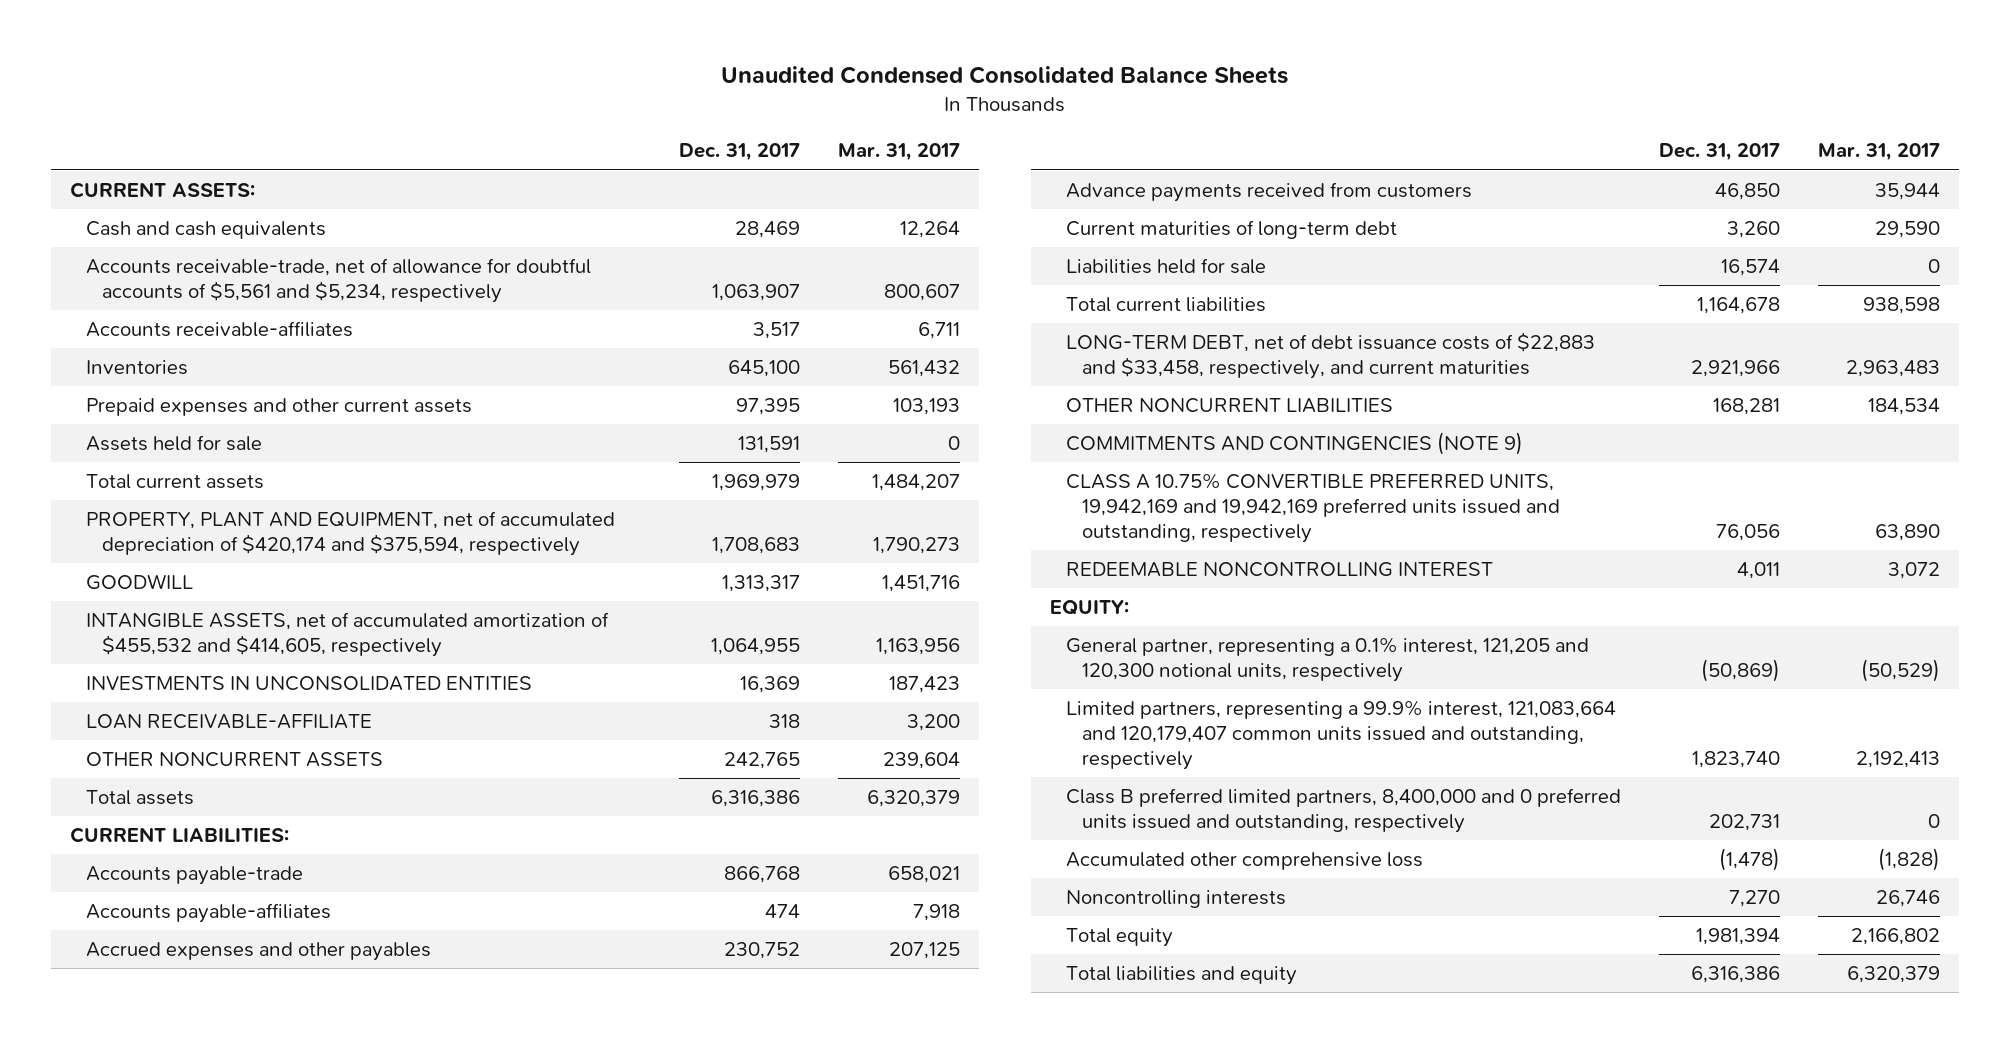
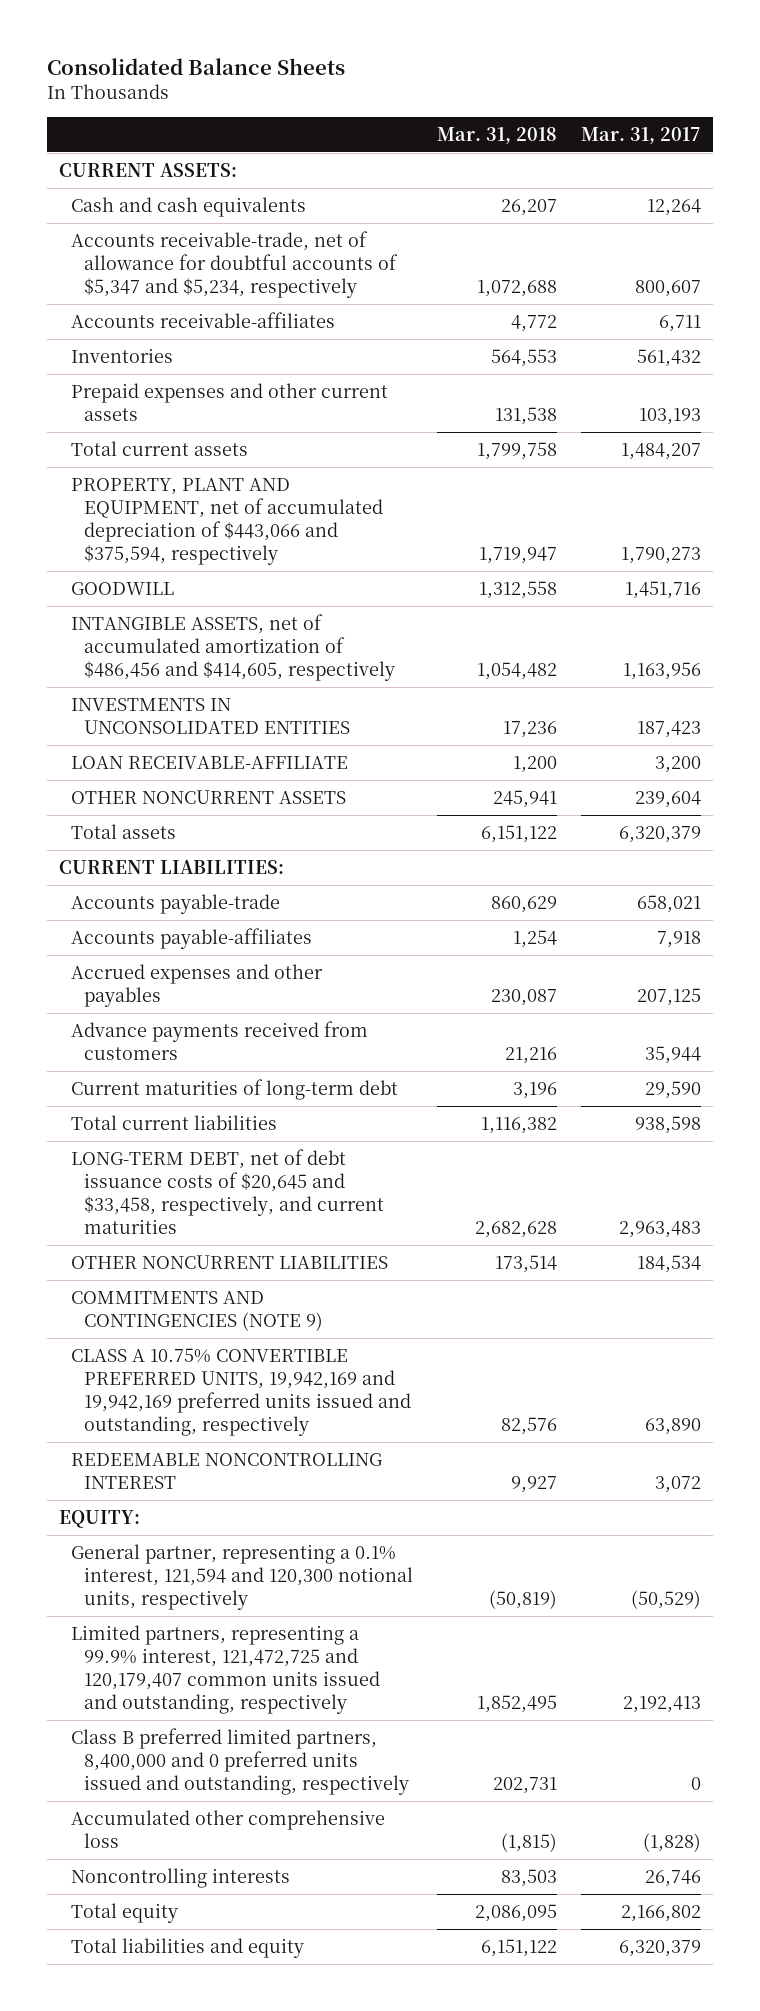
- Unaudited Condensed Consolidated Balance Sheets
+ Consolidated Balance Sheets
- | Dec. 31, 2017 | Mar. 31, 2017
+ | Mar. 31, 2018 | Mar. 31, 2017
- Accounts receivable-trade, net of allowance for doubtful accounts of $5,561 and $5,234, respectively | 1,063,907 | 800,607
+ Accounts receivable-trade, net of allowance for doubtful accounts of $5,347 and $5,234, respectively | 1,072,688 | 800,607
- Assets held for sale | 131,591 | 0
- PROPERTY, PLANT AND EQUIPMENT, net of accumulated depreciation of $420,174 and $375,594, respectively | 1,708,683 | 1,790,273
+ PROPERTY, PLANT AND EQUIPMENT, net of accumulated depreciation of $443,066 and $375,594, respectively | 1,719,947 | 1,790,273
- INTANGIBLE ASSETS, net of accumulated amortization of $455,532 and $414,605, respectively | 1,064,955 | 1,163,956
+ INTANGIBLE ASSETS, net of accumulated amortization of $486,456 and $414,605, respectively | 1,054,482 | 1,163,956
- Liabilities held for sale | 16,574 | 0
- LONG-TERM DEBT, net of debt issuance costs of $22,883 and $33,458, respectively, and current maturities | 2,921,966 | 2,963,483
+ LONG-TERM DEBT, net of debt issuance costs of $20,645 and $33,458, respectively, and current maturities | 2,682,628 | 2,963,483
- General partner, representing a 0.1% interest, 121,205 and 120,300 notional units, respectively | (50,869) | (50,529)
- Limited partners, representing a 99.9% interest, 121,083,664 and 120,179,407 common units issued and outstanding, respectively | 1,823,740 | 2,192,413
+ General partner, representing a 0.1% interest, 121,594 and 120,300 notional units, respectively | (50,819) | (50,529)
+ Limited partners, representing a 99.9% interest, 121,472,725 and 120,179,407 common units issued and outstanding, respectively | 1,852,495 | 2,192,413

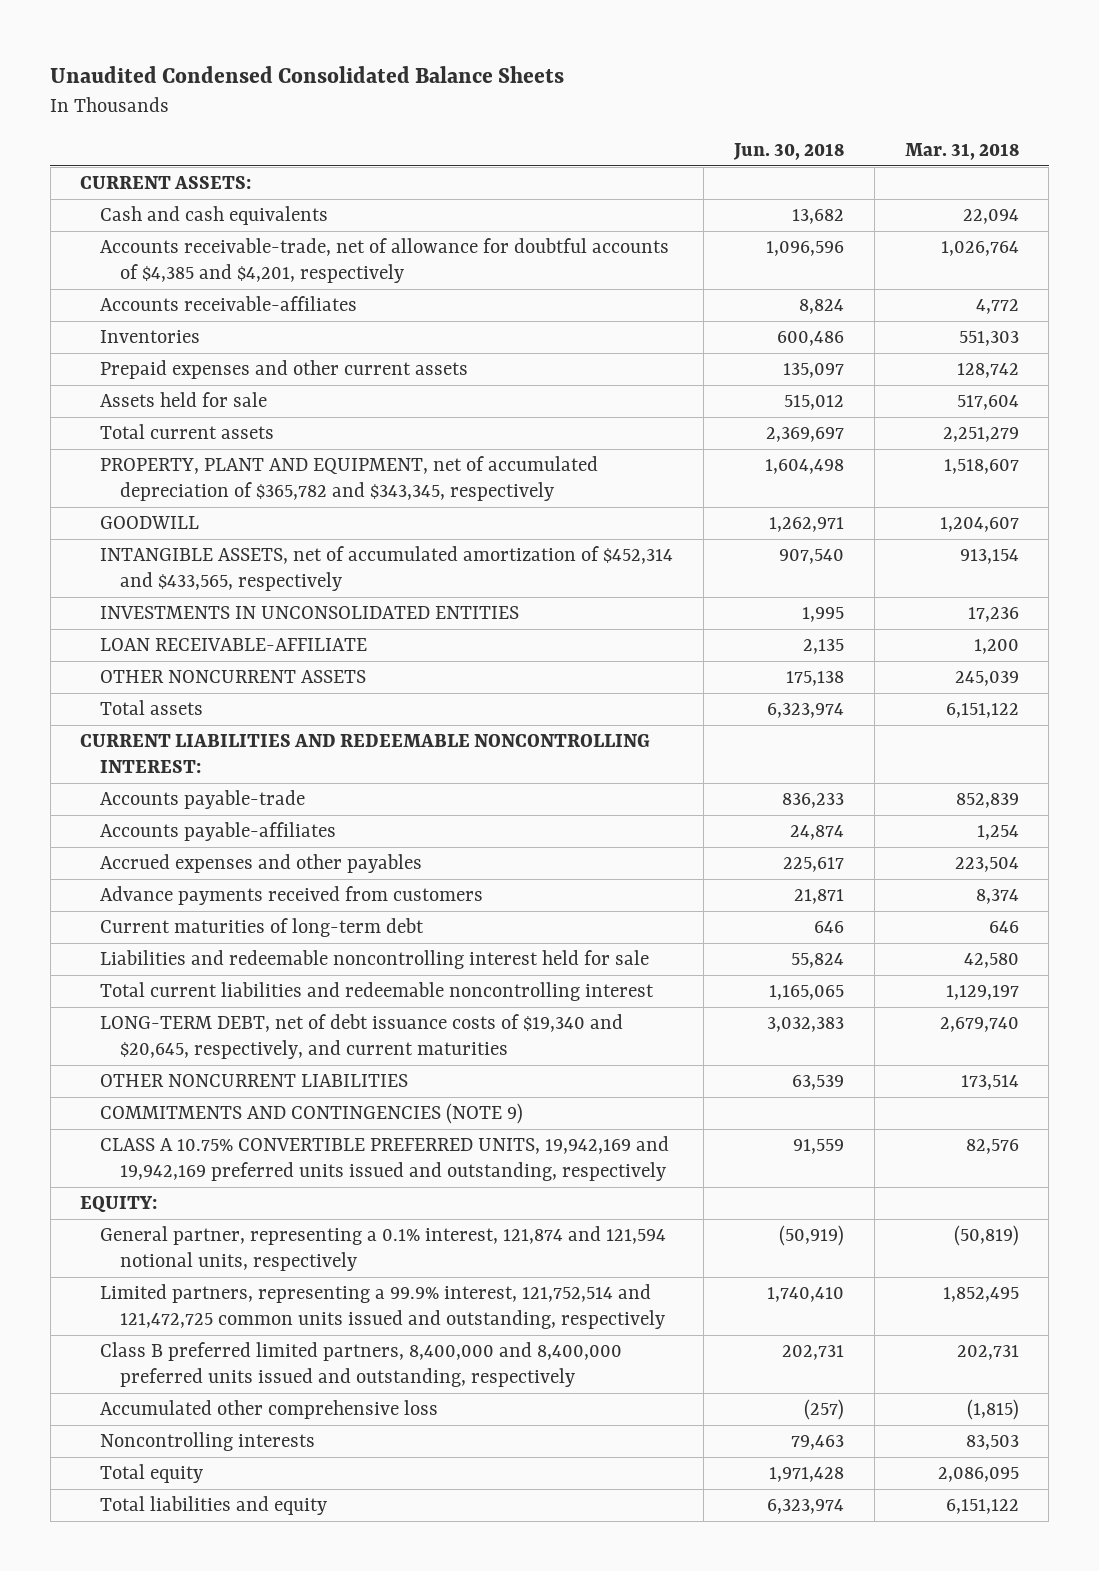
- Consolidated Balance Sheets
+ Unaudited Condensed Consolidated Balance Sheets
- | Mar. 31, 2018 | Mar. 31, 2017
+ | Jun. 30, 2018 | Mar. 31, 2018
- Cash and cash equivalents | 26,207 | 12,264
- Accounts receivable-trade, net of allowance for doubtful accounts of $5,347 and $5,234, respectively | 1,072,688 | 800,607
+ Cash and cash equivalents | 13,682 | 22,094
+ Accounts receivable-trade, net of allowance for doubtful accounts of $4,385 and $4,201, respectively | 1,096,596 | 1,026,764
- Inventories | 564,553 | 561,432
- Prepaid expenses and other current assets | 131,538 | 103,193
- Total current assets | 1,799,758 | 1,484,207
- PROPERTY, PLANT AND EQUIPMENT, net of accumulated depreciation of $443,066 and $375,594, respectively | 1,719,947 | 1,790,273
- GOODWILL | 1,312,558 | 1,451,716
- INTANGIBLE ASSETS, net of accumulated amortization of $486,456 and $414,605, respectively | 1,054,482 | 1,163,956
+ Inventories | 600,486 | 551,303
+ Prepaid expenses and other current assets | 135,097 | 128,742
+ Assets held for sale | 515,012 | 517,604
+ Total current assets | 2,369,697 | 2,251,279
+ PROPERTY, PLANT AND EQUIPMENT, net of accumulated depreciation of $365,782 and $343,345, respectively | 1,604,498 | 1,518,607
+ GOODWILL | 1,262,971 | 1,204,607
+ INTANGIBLE ASSETS, net of accumulated amortization of $452,314 and $433,565, respectively | 907,540 | 913,154
- OTHER NONCURRENT ASSETS | 245,941 | 239,604
+ OTHER NONCURRENT ASSETS | 175,138 | 245,039
- CURRENT LIABILITIES:
- Accounts payable-trade | 860,629 | 658,021
+ CURRENT LIABILITIES AND REDEEMABLE NONCONTROLLING INTEREST:
+ Accounts payable-trade | 836,233 | 852,839
- Accrued expenses and other payables | 230,087 | 207,125
- Advance payments received from customers | 21,216 | 35,944
- Current maturities of long-term debt | 3,196 | 29,590
- Total current liabilities | 1,116,382 | 938,598
- LONG-TERM DEBT, net of debt issuance costs of $20,645 and $33,458, respectively, and current maturities | 2,682,628 | 2,963,483
+ Accrued expenses and other payables | 225,617 | 223,504
+ Advance payments received from customers | 21,871 | 8,374
+ Current maturities of long-term debt | 646 | 646
+ Liabilities and redeemable noncontrolling interest held for sale | 55,824 | 42,580
+ Total current liabilities and redeemable noncontrolling interest | 1,165,065 | 1,129,197
+ LONG-TERM DEBT, net of debt issuance costs of $19,340 and $20,645, respectively, and current maturities | 3,032,383 | 2,679,740
- REDEEMABLE NONCONTROLLING INTEREST | 9,927 | 3,072
- General partner, representing a 0.1% interest, 121,594 and 120,300 notional units, respectively | (50,819) | (50,529)
- Limited partners, representing a 99.9% interest, 121,472,725 and 120,179,407 common units issued and outstanding, respectively | 1,852,495 | 2,192,413
- Class B preferred limited partners, 8,400,000 and 0 preferred units issued and outstanding, respectively | 202,731 | 0
+ General partner, representing a 0.1% interest, 121,874 and 121,594 notional units, respectively | (50,919) | (50,819)
+ Limited partners, representing a 99.9% interest, 121,752,514 and 121,472,725 common units issued and outstanding, respectively | 1,740,410 | 1,852,495
+ Class B preferred limited partners, 8,400,000 and 8,400,000 preferred units issued and outstanding, respectively | 202,731 | 202,731

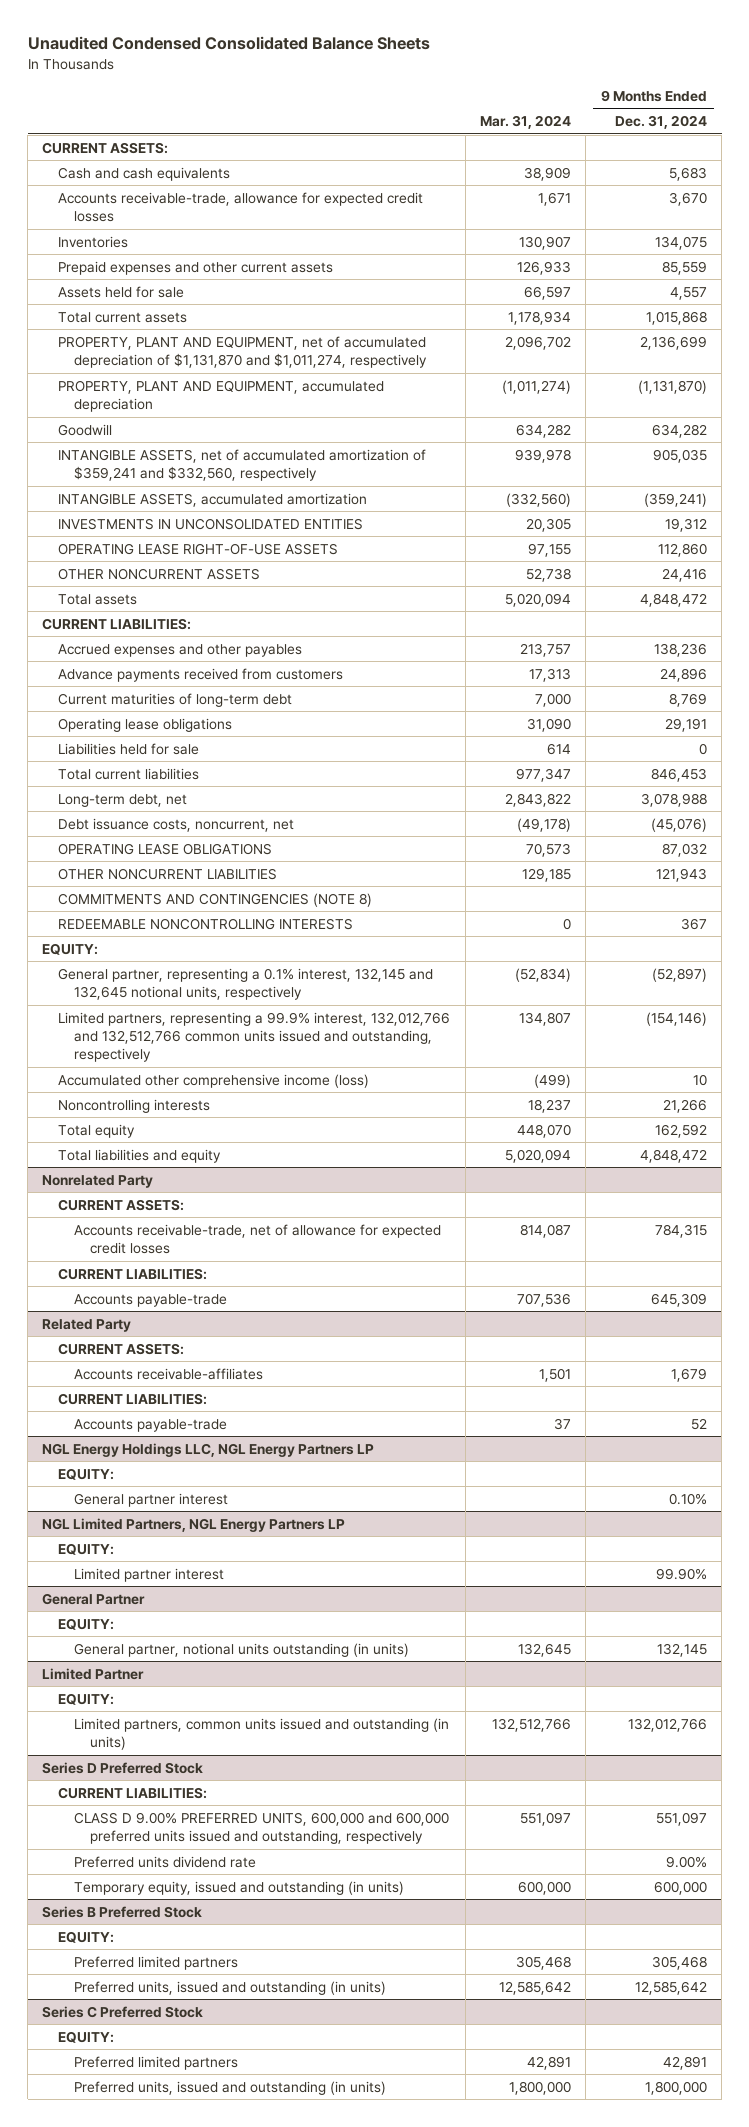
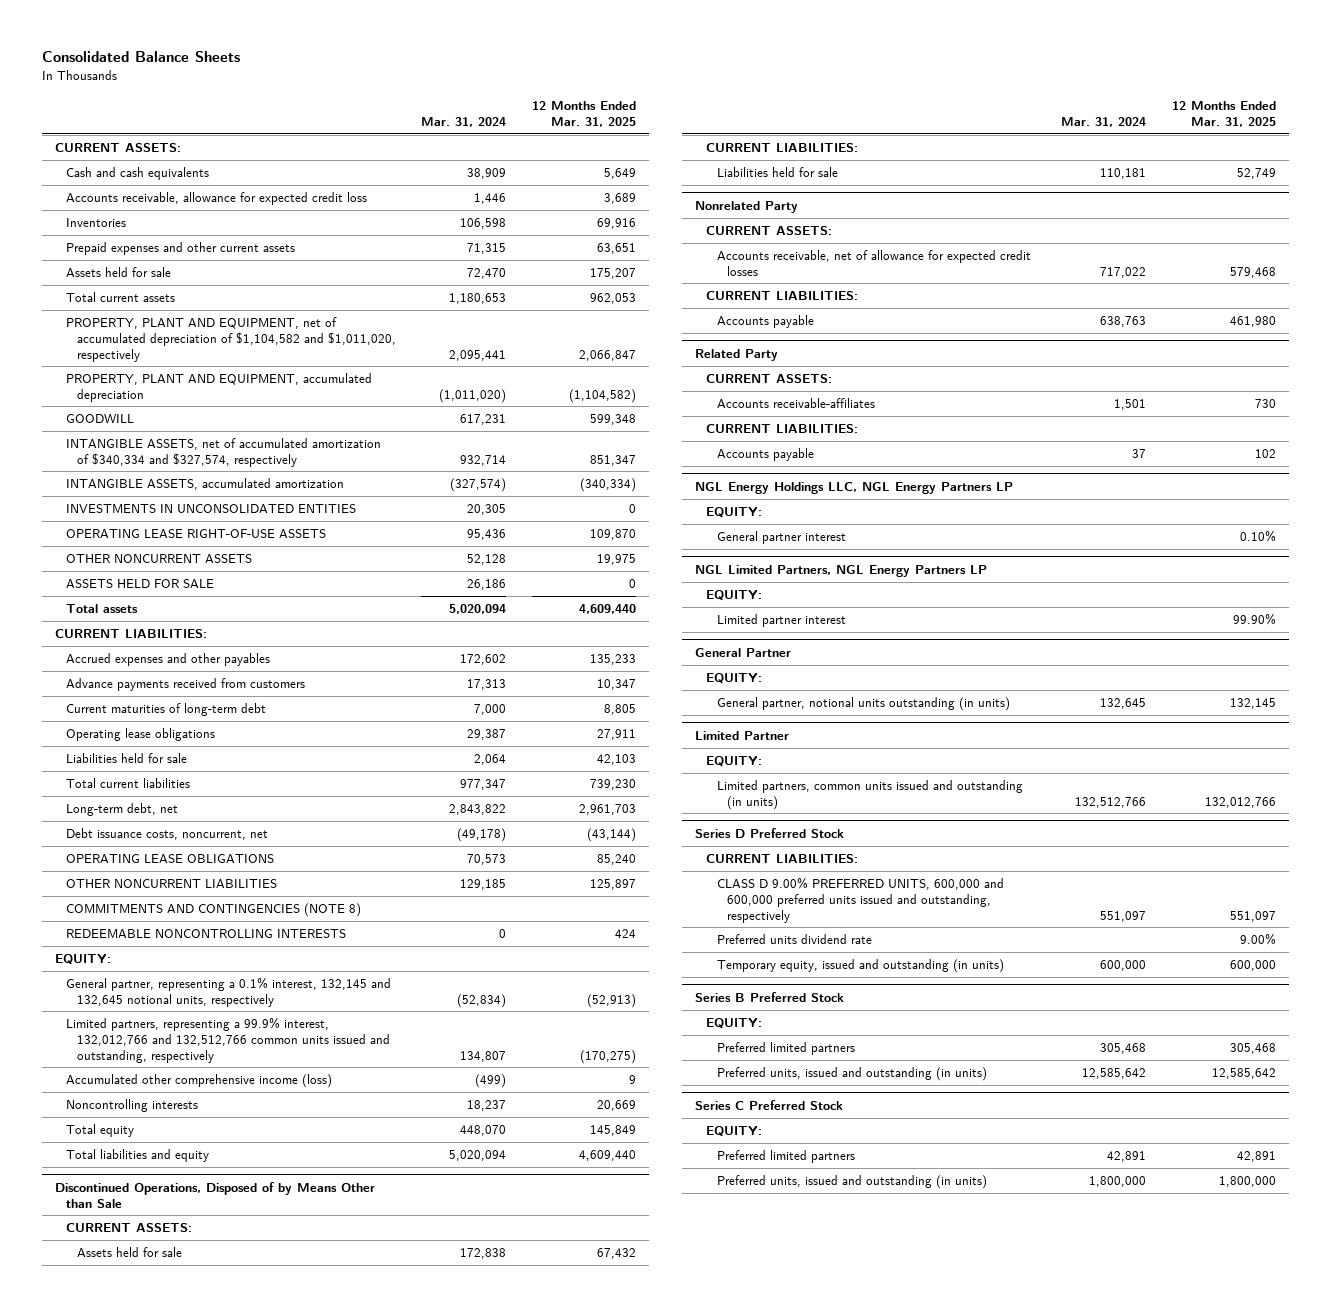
- Unaudited Condensed Consolidated Balance Sheets
+ Consolidated Balance Sheets
- | Mar. 31, 2024 | 9 Months Ended Dec. 31, 2024
+ | Mar. 31, 2024 | 12 Months Ended Mar. 31, 2025
- Accounts receivable-trade, allowance for expected credit losses | 1,671 | 3,670
- Inventories | 130,907 | 134,075
- Prepaid expenses and other current assets | 126,933 | 85,559
- Assets held for sale | 66,597 | 4,557
- Total current assets | 1,178,934 | 1,015,868
- PROPERTY, PLANT AND EQUIPMENT, net of accumulated depreciation of $1,131,870 and $1,011,274, respectively | 2,096,702 | 2,136,699
- PROPERTY, PLANT AND EQUIPMENT, accumulated depreciation | (1,011,274) | (1,131,870)
- Goodwill | 634,282 | 634,282
- INTANGIBLE ASSETS, net of accumulated amortization of $359,241 and $332,560, respectively | 939,978 | 905,035
- INTANGIBLE ASSETS, accumulated amortization | (332,560) | (359,241)
+ Accounts receivable, allowance for expected credit loss | 1,446 | 3,689
+ Inventories | 106,598 | 69,916
+ Prepaid expenses and other current assets | 71,315 | 63,651
+ Assets held for sale | 72,470 | 175,207
+ Total current assets | 1,180,653 | 962,053
+ PROPERTY, PLANT AND EQUIPMENT, net of accumulated depreciation of $1,104,582 and $1,011,020, respectively | 2,095,441 | 2,066,847
+ PROPERTY, PLANT AND EQUIPMENT, accumulated depreciation | (1,011,020) | (1,104,582)
+ GOODWILL | 617,231 | 599,348
+ INTANGIBLE ASSETS, net of accumulated amortization of $340,334 and $327,574, respectively | 932,714 | 851,347
+ INTANGIBLE ASSETS, accumulated amortization | (327,574) | (340,334)
- OPERATING LEASE RIGHT-OF-USE ASSETS | 97,155 | 112,860
- OTHER NONCURRENT ASSETS | 52,738 | 24,416
+ OPERATING LEASE RIGHT-OF-USE ASSETS | 95,436 | 109,870
+ OTHER NONCURRENT ASSETS | 52,128 | 19,975
+ ASSETS HELD FOR SALE | 26,186 | 0
- Accrued expenses and other payables | 213,757 | 138,236
+ Accrued expenses and other payables | 172,602 | 135,233
- Operating lease obligations | 31,090 | 29,191
- Liabilities held for sale | 614 | 0
+ Operating lease obligations | 29,387 | 27,911
+ Liabilities held for sale | 2,064 | 42,103
+ Discontinued Operations, Disposed of by Means Other than Sale
+ CURRENT ASSETS:
+ Assets held for sale | 172,838 | 67,432
+ CURRENT LIABILITIES:
+ Liabilities held for sale | 110,181 | 52,749
@ Nonrelated Party
- Accounts receivable-trade, net of allowance for expected credit losses | 814,087 | 784,315
+ Accounts receivable, net of allowance for expected credit losses | 717,022 | 579,468
- Accounts payable-trade | 707,536 | 645,309
+ Accounts payable | 638,763 | 461,980
@ Related Party
- Accounts payable-trade | 37 | 52
+ Accounts payable | 37 | 102

